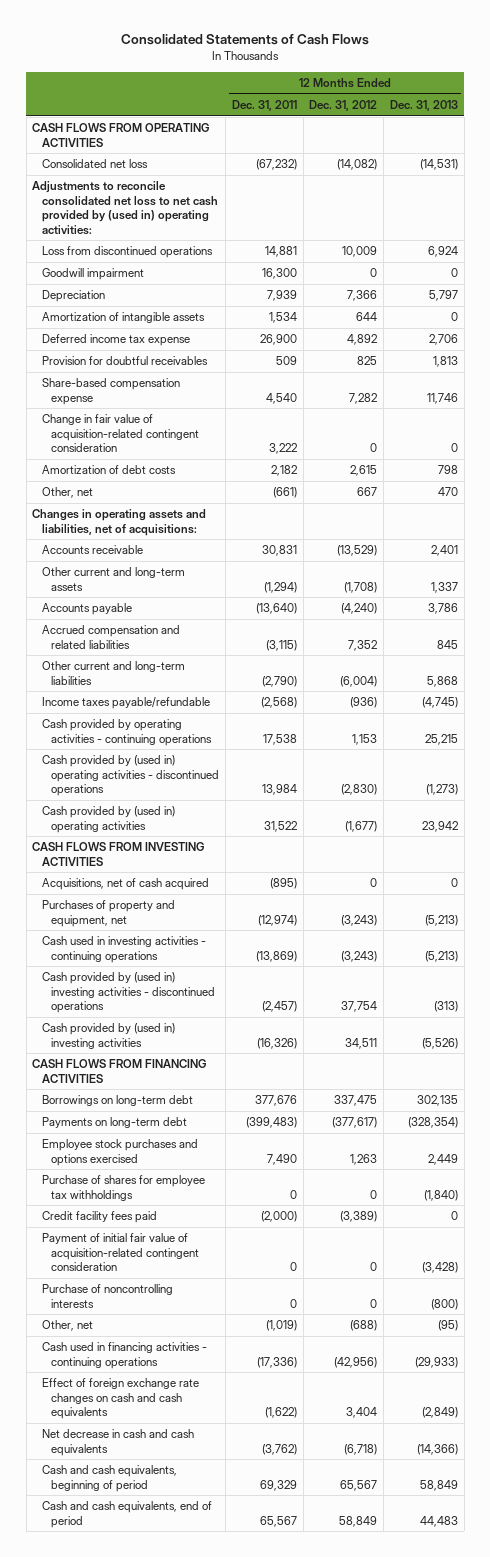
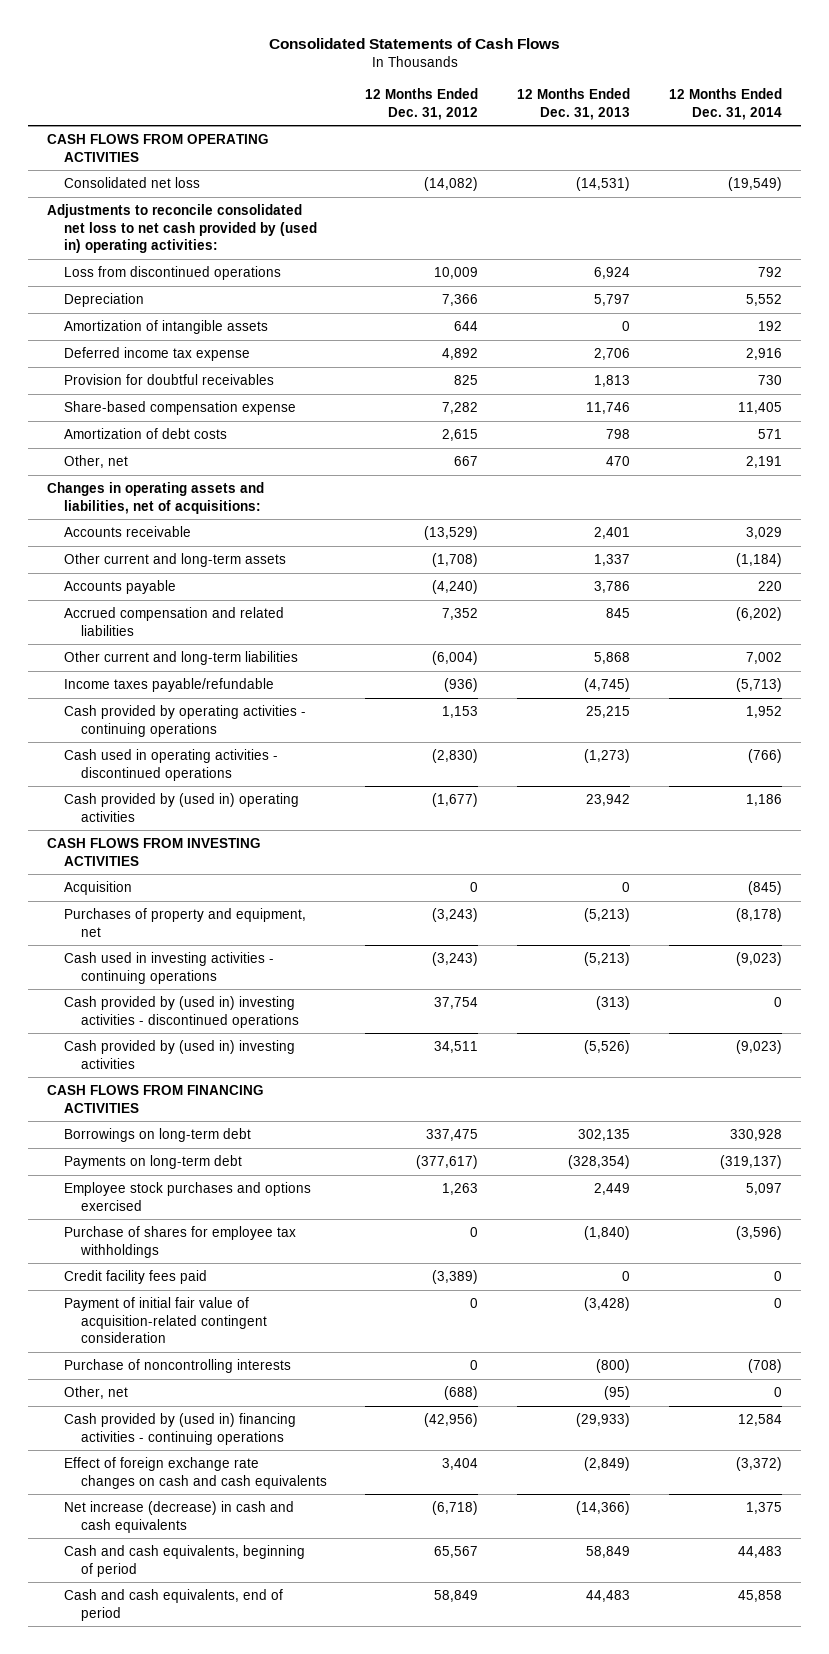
- | 12 Months Ended Dec. 31, 2011 | 12 Months Ended Dec. 31, 2012 | 12 Months Ended Dec. 31, 2013
+ | 12 Months Ended Dec. 31, 2012 | 12 Months Ended Dec. 31, 2013 | 12 Months Ended Dec. 31, 2014
- Goodwill impairment | 16,300 | 0 | 0
- Change in fair value of acquisition-related contingent consideration | 3,222 | 0 | 0
- Cash provided by (used in) operating activities - discontinued operations | 13,984 | (2,830) | (1,273)
+ Cash used in operating activities - discontinued operations | (2,830) | (1,273) | (766)
- Acquisitions, net of cash acquired | (895) | 0 | 0
+ Acquisition | 0 | 0 | (845)
- Cash used in financing activities - continuing operations | (17,336) | (42,956) | (29,933)
+ Cash provided by (used in) financing activities - continuing operations | (42,956) | (29,933) | 12,584
- Net decrease in cash and cash equivalents | (3,762) | (6,718) | (14,366)
+ Net increase (decrease) in cash and cash equivalents | (6,718) | (14,366) | 1,375

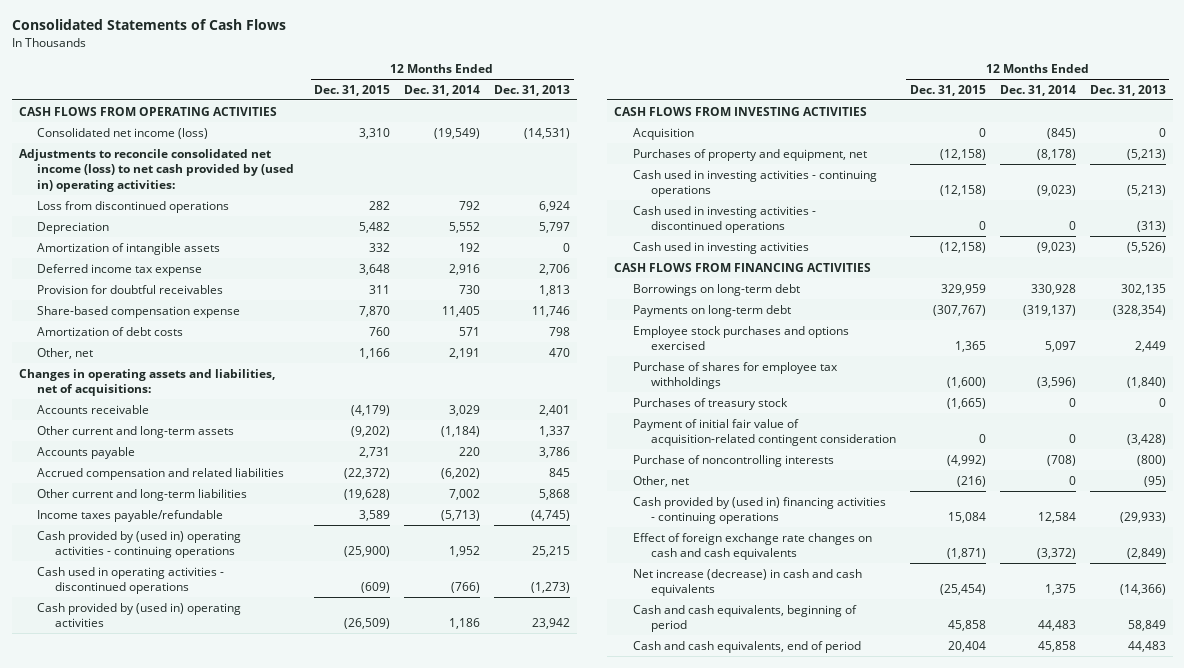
- | 12 Months Ended Dec. 31, 2012 | 12 Months Ended Dec. 31, 2013 | 12 Months Ended Dec. 31, 2014
+ | 12 Months Ended Dec. 31, 2015 | 12 Months Ended Dec. 31, 2014 | 12 Months Ended Dec. 31, 2013
- Consolidated net loss | (14,082) | (14,531) | (19,549)
- Adjustments to reconcile consolidated net loss to net cash provided by (used in) operating activities:
+ Consolidated net income (loss) | 3,310 | (19,549) | (14,531)
+ Adjustments to reconcile consolidated net income (loss) to net cash provided by (used in) operating activities:
- Cash provided by operating activities - continuing operations | 1,153 | 25,215 | 1,952
+ Cash provided by (used in) operating activities - continuing operations | (25,900) | 1,952 | 25,215
- Cash provided by (used in) investing activities - discontinued operations | 37,754 | (313) | 0
- Cash provided by (used in) investing activities | 34,511 | (5,526) | (9,023)
+ Cash used in investing activities - discontinued operations | 0 | 0 | (313)
+ Cash used in investing activities | (12,158) | (9,023) | (5,526)
- Credit facility fees paid | (3,389) | 0 | 0
+ Purchases of treasury stock | (1,665) | 0 | 0

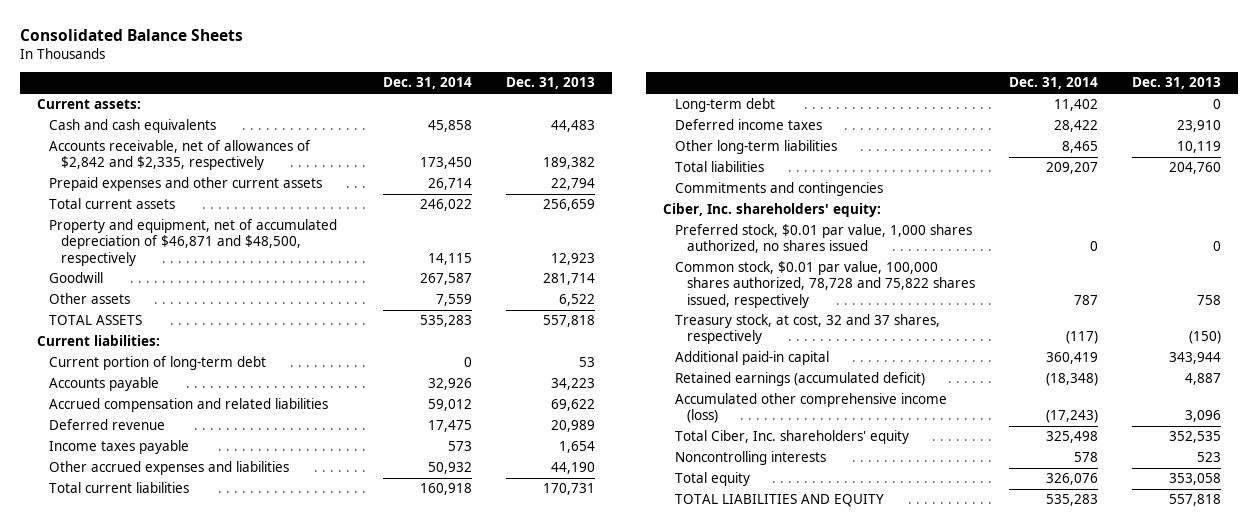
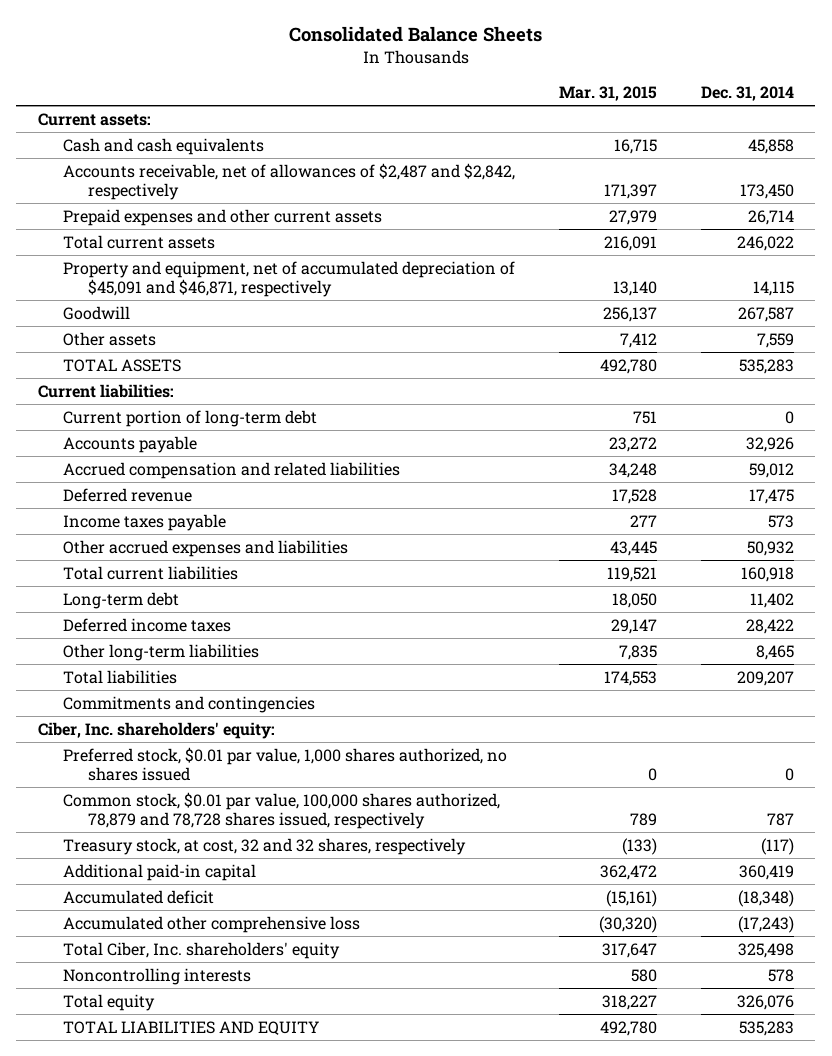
- | Dec. 31, 2014 | Dec. 31, 2013
+ | Mar. 31, 2015 | Dec. 31, 2014
- Accounts receivable, net of allowances of $2,842 and $2,335, respectively | 173,450 | 189,382
+ Accounts receivable, net of allowances of $2,487 and $2,842, respectively | 171,397 | 173,450
- Property and equipment, net of accumulated depreciation of $46,871 and $48,500, respectively | 14,115 | 12,923
+ Property and equipment, net of accumulated depreciation of $45,091 and $46,871, respectively | 13,140 | 14,115
- Common stock, $0.01 par value, 100,000 shares authorized, 78,728 and 75,822 shares issued, respectively | 787 | 758
- Treasury stock, at cost, 32 and 37 shares, respectively | (117) | (150)
+ Common stock, $0.01 par value, 100,000 shares authorized, 78,879 and 78,728 shares issued, respectively | 789 | 787
+ Treasury stock, at cost, 32 and 32 shares, respectively | (133) | (117)
- Retained earnings (accumulated deficit) | (18,348) | 4,887
- Accumulated other comprehensive income (loss) | (17,243) | 3,096
+ Accumulated deficit | (15,161) | (18,348)
+ Accumulated other comprehensive loss | (30,320) | (17,243)

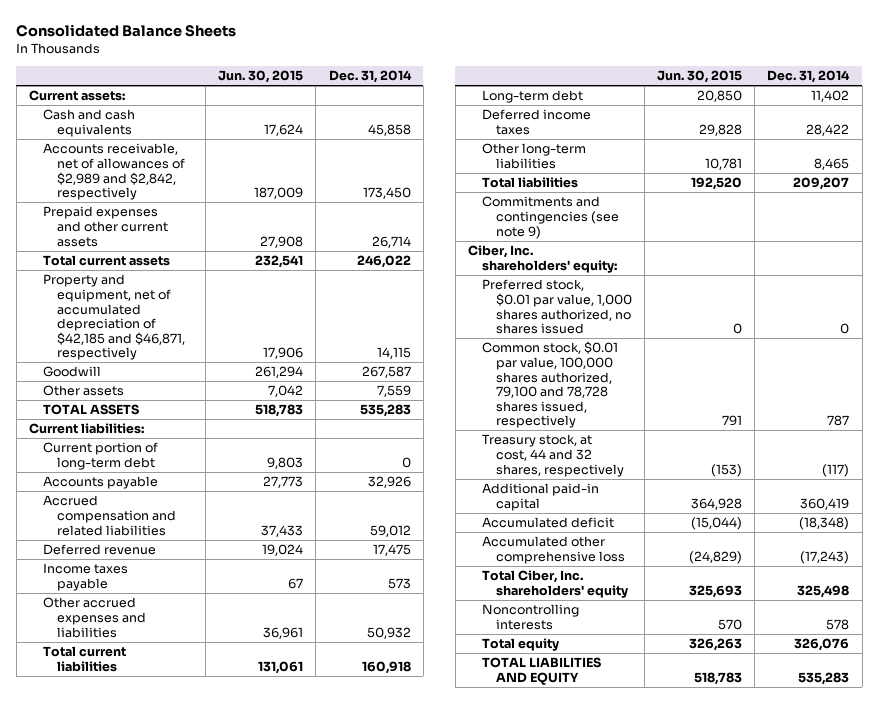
- | Mar. 31, 2015 | Dec. 31, 2014
+ | Jun. 30, 2015 | Dec. 31, 2014
- Accounts receivable, net of allowances of $2,487 and $2,842, respectively | 171,397 | 173,450
+ Accounts receivable, net of allowances of $2,989 and $2,842, respectively | 187,009 | 173,450
- Property and equipment, net of accumulated depreciation of $45,091 and $46,871, respectively | 13,140 | 14,115
+ Property and equipment, net of accumulated depreciation of $42,185 and $46,871, respectively | 17,906 | 14,115
- Commitments and contingencies
+ Commitments and contingencies (see note 9)
- Common stock, $0.01 par value, 100,000 shares authorized, 78,879 and 78,728 shares issued, respectively | 789 | 787
- Treasury stock, at cost, 32 and 32 shares, respectively | (133) | (117)
+ Common stock, $0.01 par value, 100,000 shares authorized, 79,100 and 78,728 shares issued, respectively | 791 | 787
+ Treasury stock, at cost, 44 and 32 shares, respectively | (153) | (117)

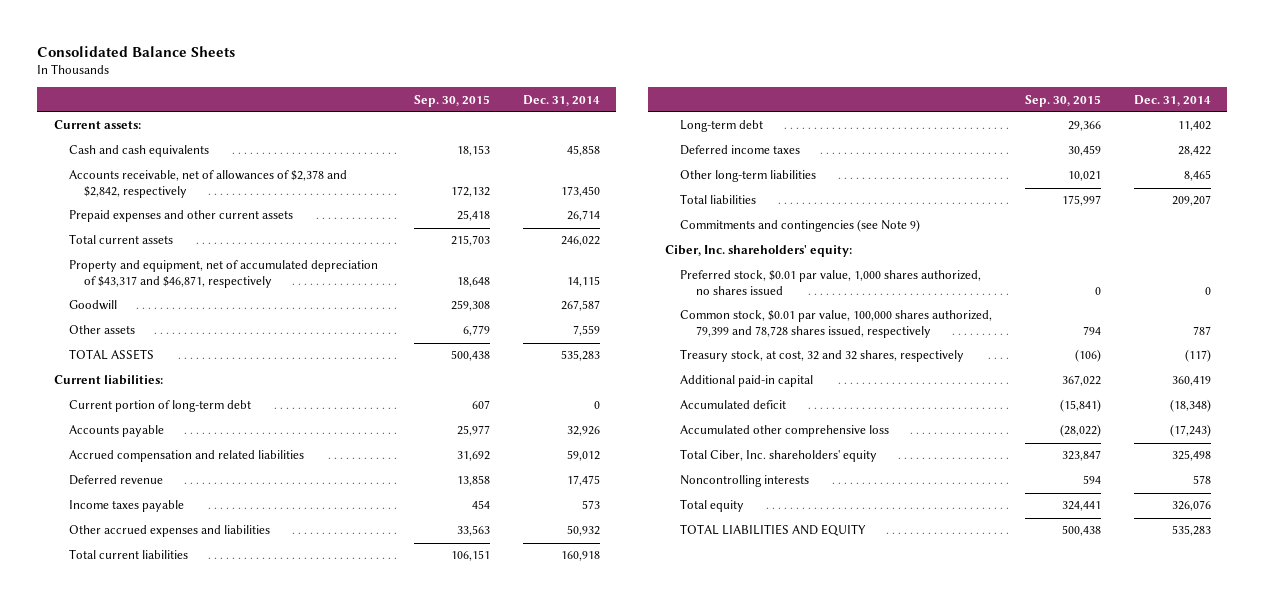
- | Jun. 30, 2015 | Dec. 31, 2014
+ | Sep. 30, 2015 | Dec. 31, 2014
- Accounts receivable, net of allowances of $2,989 and $2,842, respectively | 187,009 | 173,450
+ Accounts receivable, net of allowances of $2,378 and $2,842, respectively | 172,132 | 173,450
- Property and equipment, net of accumulated depreciation of $42,185 and $46,871, respectively | 17,906 | 14,115
+ Property and equipment, net of accumulated depreciation of $43,317 and $46,871, respectively | 18,648 | 14,115
- Commitments and contingencies (see note 9)
+ Commitments and contingencies (see Note 9)
- Common stock, $0.01 par value, 100,000 shares authorized, 79,100 and 78,728 shares issued, respectively | 791 | 787
- Treasury stock, at cost, 44 and 32 shares, respectively | (153) | (117)
+ Common stock, $0.01 par value, 100,000 shares authorized, 79,399 and 78,728 shares issued, respectively | 794 | 787
+ Treasury stock, at cost, 32 and 32 shares, respectively | (106) | (117)

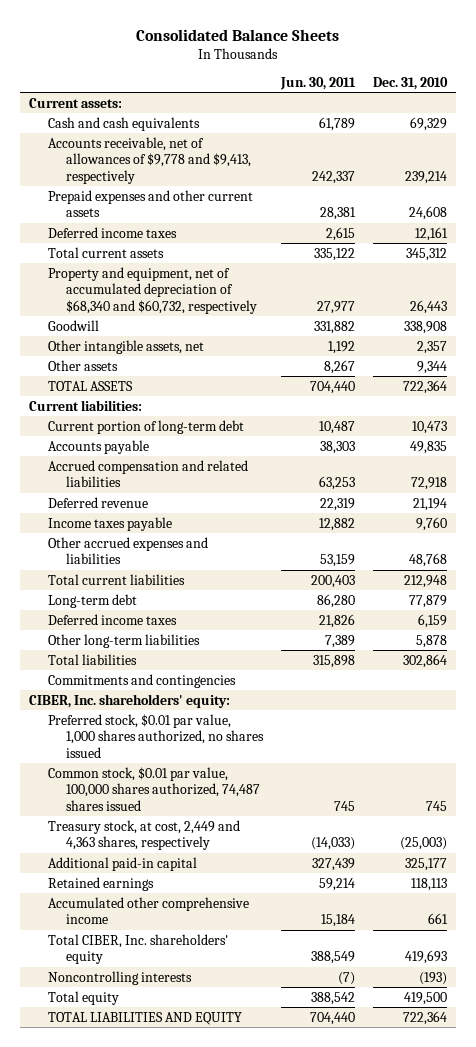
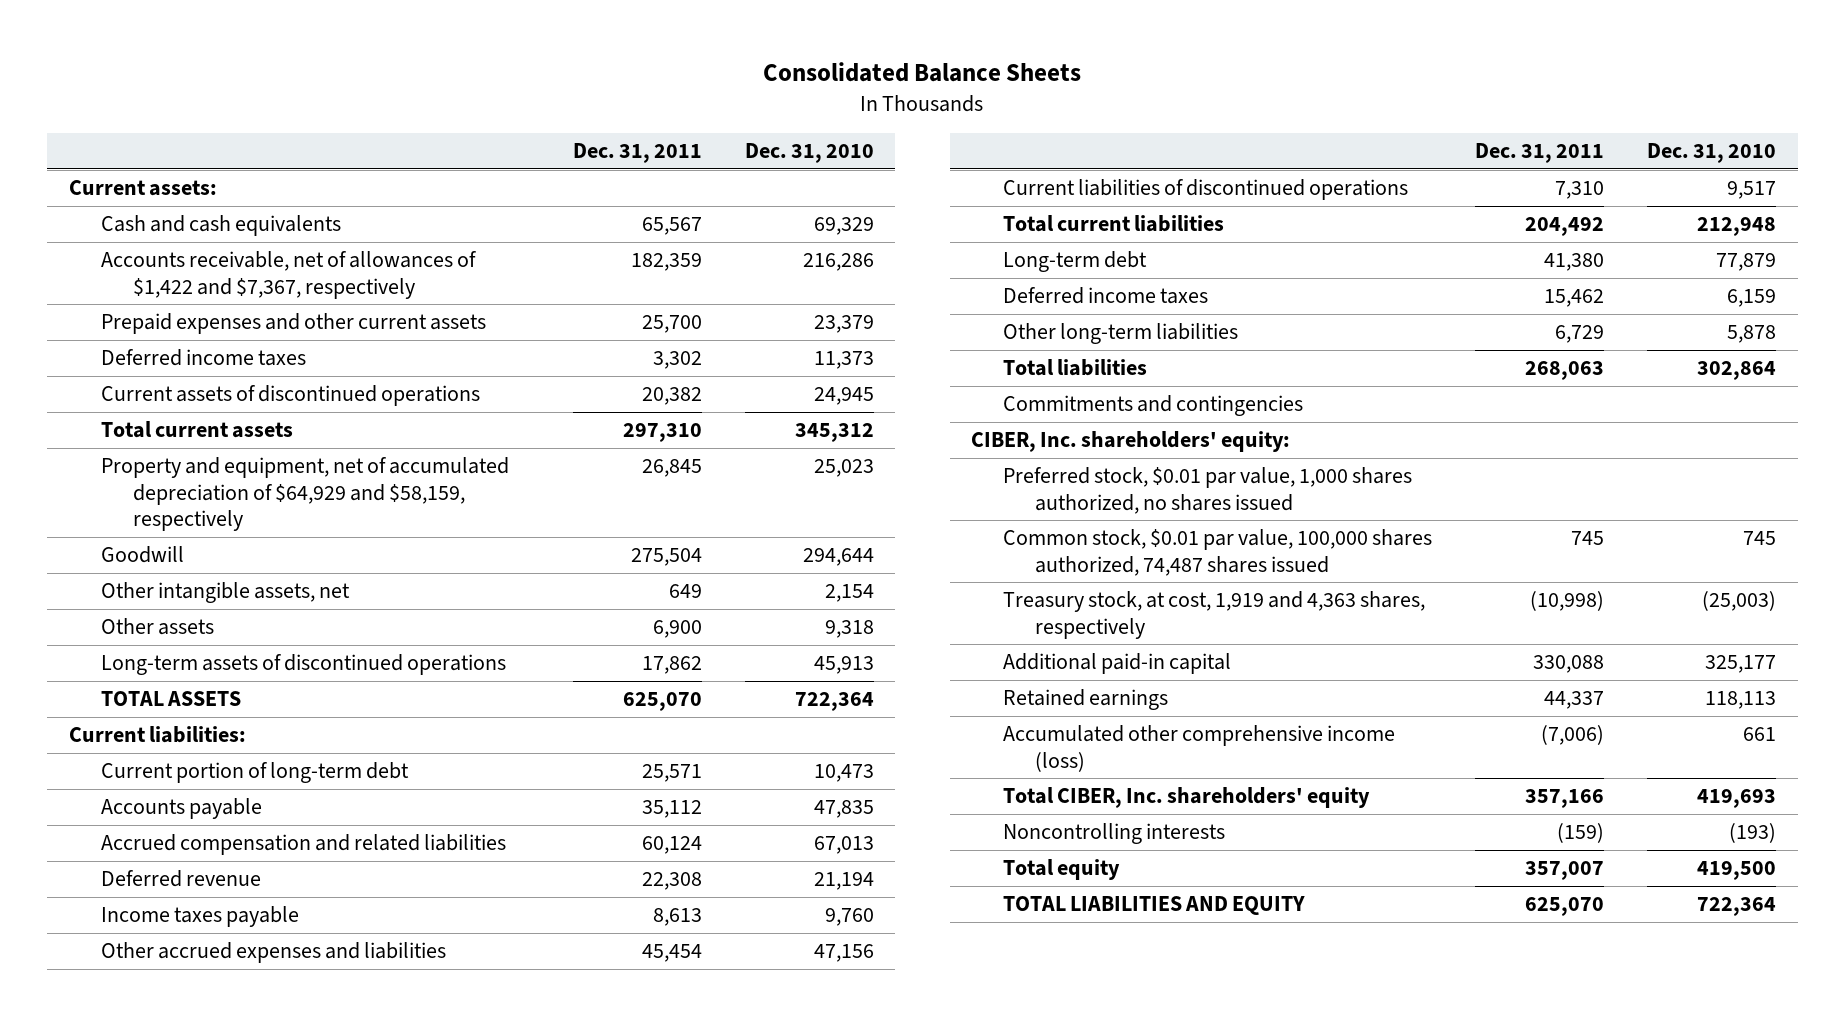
- | Jun. 30, 2011 | Dec. 31, 2010
+ | Dec. 31, 2011 | Dec. 31, 2010
- Accounts receivable, net of allowances of $9,778 and $9,413, respectively | 242,337 | 239,214
- Prepaid expenses and other current assets | 28,381 | 24,608
- Deferred income taxes | 2,615 | 12,161
+ Accounts receivable, net of allowances of $1,422 and $7,367, respectively | 182,359 | 216,286
+ Prepaid expenses and other current assets | 25,700 | 23,379
+ Deferred income taxes | 3,302 | 11,373
+ Current assets of discontinued operations | 20,382 | 24,945
- Property and equipment, net of accumulated depreciation of $68,340 and $60,732, respectively | 27,977 | 26,443
- Goodwill | 331,882 | 338,908
- Other intangible assets, net | 1,192 | 2,357
- Other assets | 8,267 | 9,344
+ Property and equipment, net of accumulated depreciation of $64,929 and $58,159, respectively | 26,845 | 25,023
+ Goodwill | 275,504 | 294,644
+ Other intangible assets, net | 649 | 2,154
+ Other assets | 6,900 | 9,318
+ Long-term assets of discontinued operations | 17,862 | 45,913
- Accounts payable | 38,303 | 49,835
- Accrued compensation and related liabilities | 63,253 | 72,918
+ Accounts payable | 35,112 | 47,835
+ Accrued compensation and related liabilities | 60,124 | 67,013
- Other accrued expenses and liabilities | 53,159 | 48,768
+ Other accrued expenses and liabilities | 45,454 | 47,156
+ Current liabilities of discontinued operations | 7,310 | 9,517
- Treasury stock, at cost, 2,449 and 4,363 shares, respectively | (14,033) | (25,003)
+ Treasury stock, at cost, 1,919 and 4,363 shares, respectively | (10,998) | (25,003)
- Accumulated other comprehensive income | 15,184 | 661
+ Accumulated other comprehensive income (loss) | (7,006) | 661

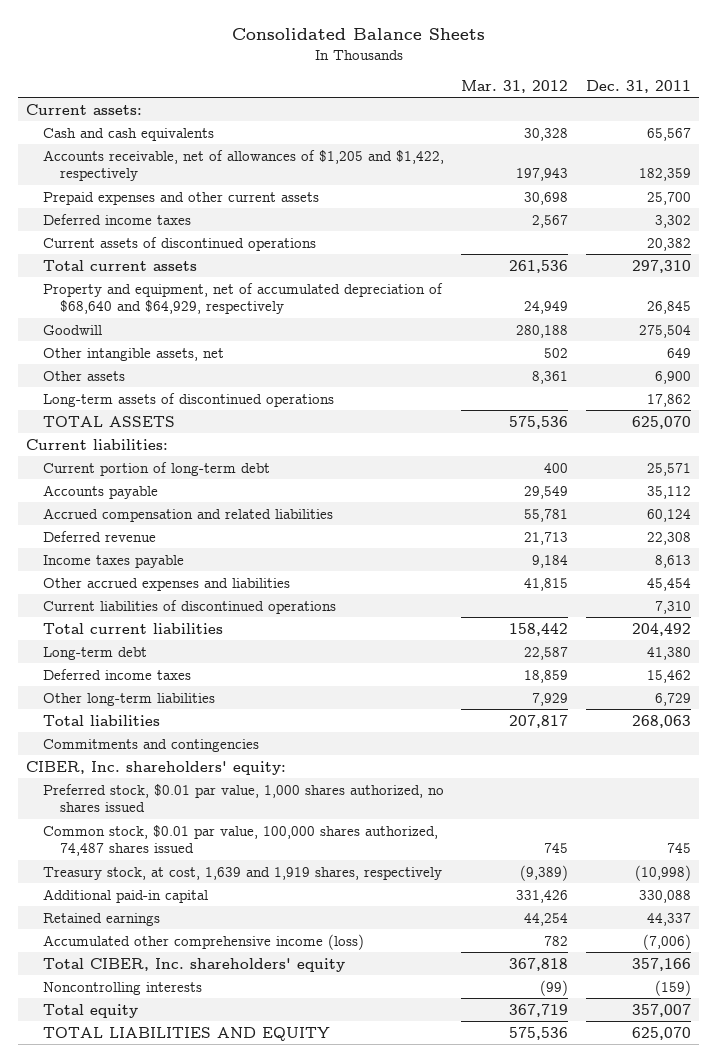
- | Dec. 31, 2011 | Dec. 31, 2010
+ | Mar. 31, 2012 | Dec. 31, 2011
- Accounts receivable, net of allowances of $1,422 and $7,367, respectively | 182,359 | 216,286
+ Accounts receivable, net of allowances of $1,205 and $1,422, respectively | 197,943 | 182,359
- Property and equipment, net of accumulated depreciation of $64,929 and $58,159, respectively | 26,845 | 25,023
+ Property and equipment, net of accumulated depreciation of $68,640 and $64,929, respectively | 24,949 | 26,845
- Treasury stock, at cost, 1,919 and 4,363 shares, respectively | (10,998) | (25,003)
+ Treasury stock, at cost, 1,639 and 1,919 shares, respectively | (9,389) | (10,998)

